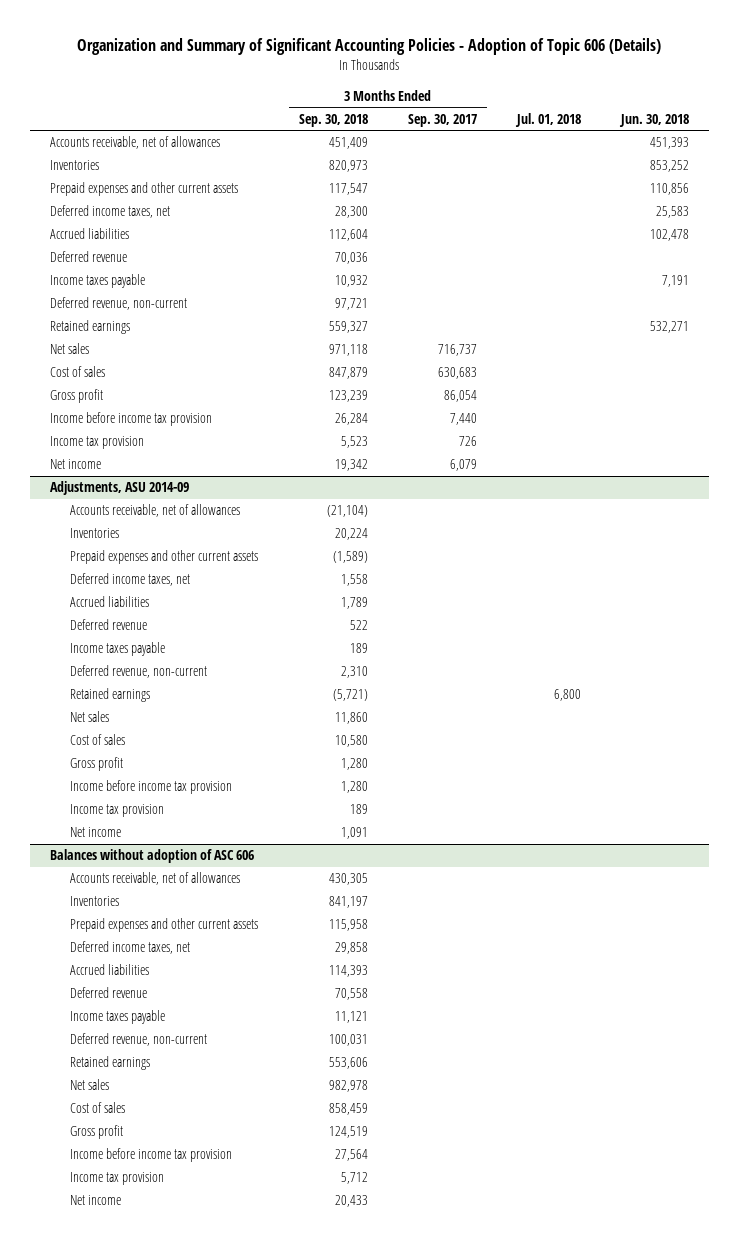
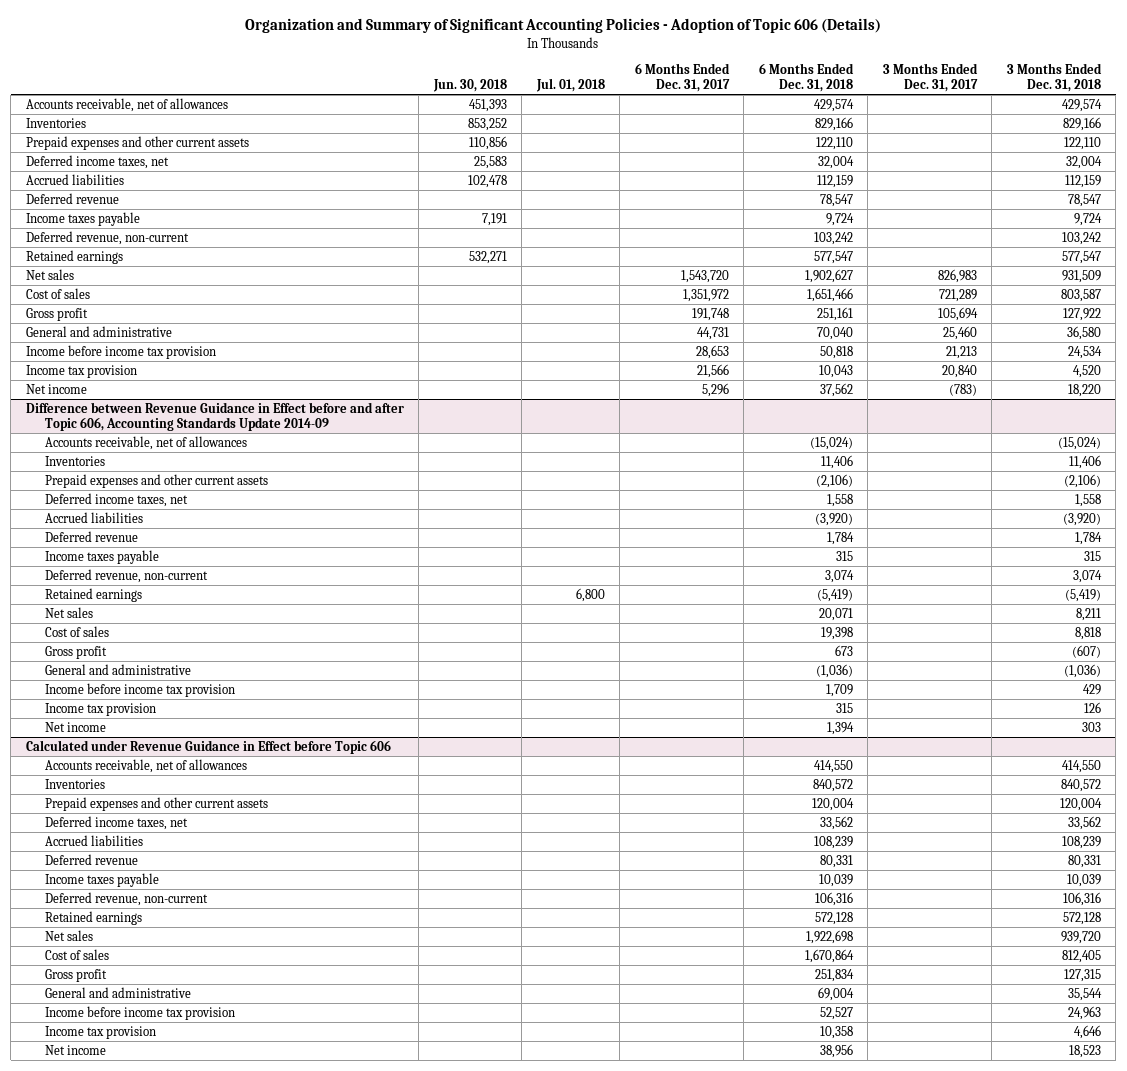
- | 3 Months Ended Sep. 30, 2018 | 3 Months Ended Sep. 30, 2017 | Jul. 01, 2018 | Jun. 30, 2018
+ | Jun. 30, 2018 | Jul. 01, 2018 | 6 Months Ended Dec. 31, 2017 | 6 Months Ended Dec. 31, 2018 | 3 Months Ended Dec. 31, 2017 | 3 Months Ended Dec. 31, 2018
+ General and administrative | | | 44,731 | 70,040 | 25,460 | 36,580
- Adjustments, ASU 2014-09
+ Difference between Revenue Guidance in Effect before and after Topic 606, Accounting Standards Update 2014-09
+ General and administrative | | | | (1,036) | | (1,036)
- Balances without adoption of ASC 606
+ Calculated under Revenue Guidance in Effect before Topic 606
+ General and administrative | | | | 69,004 | | 35,544

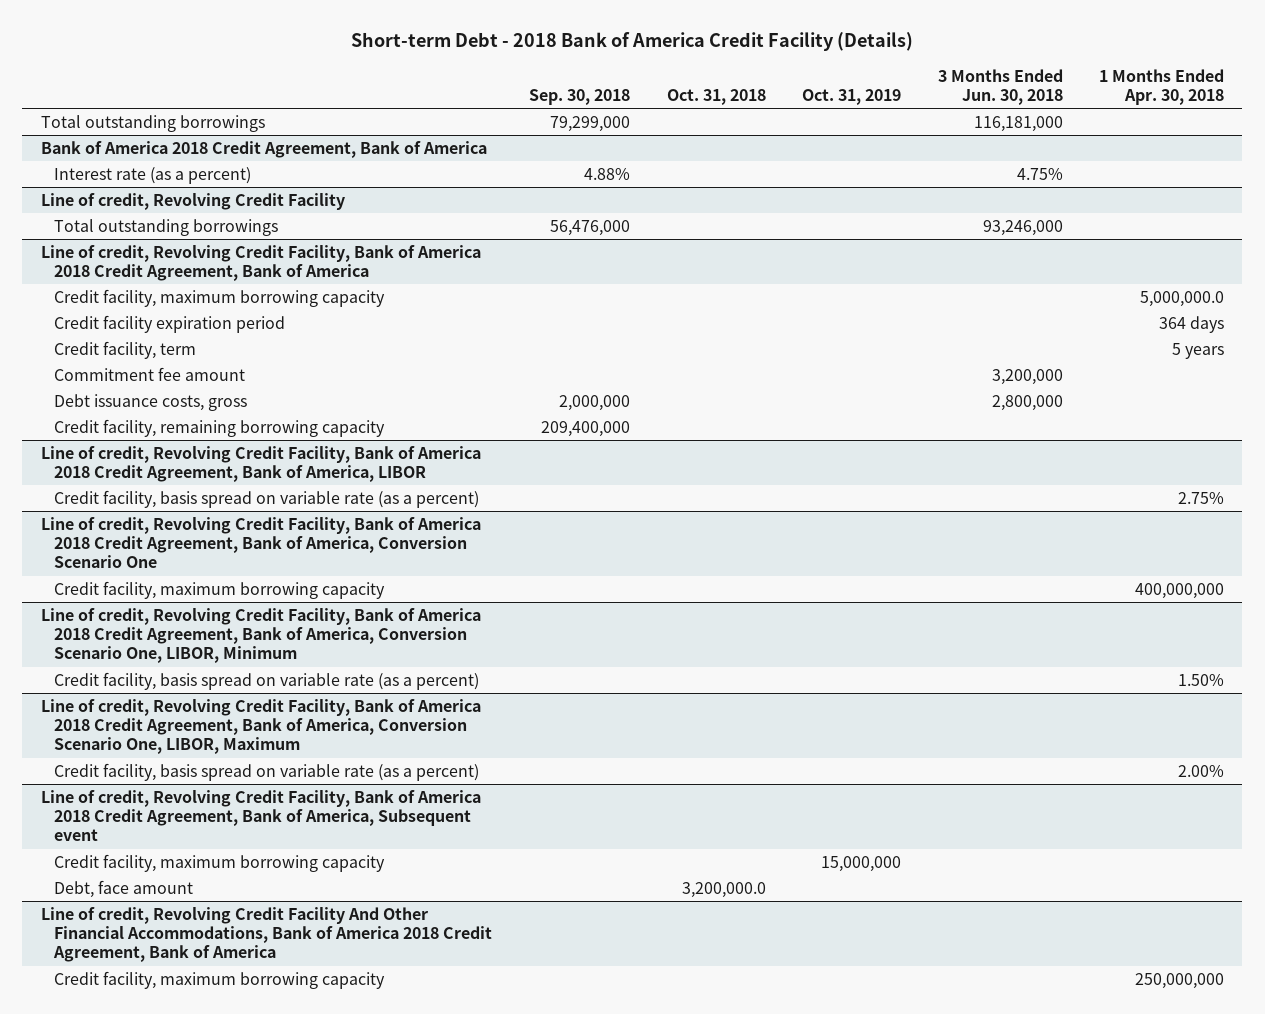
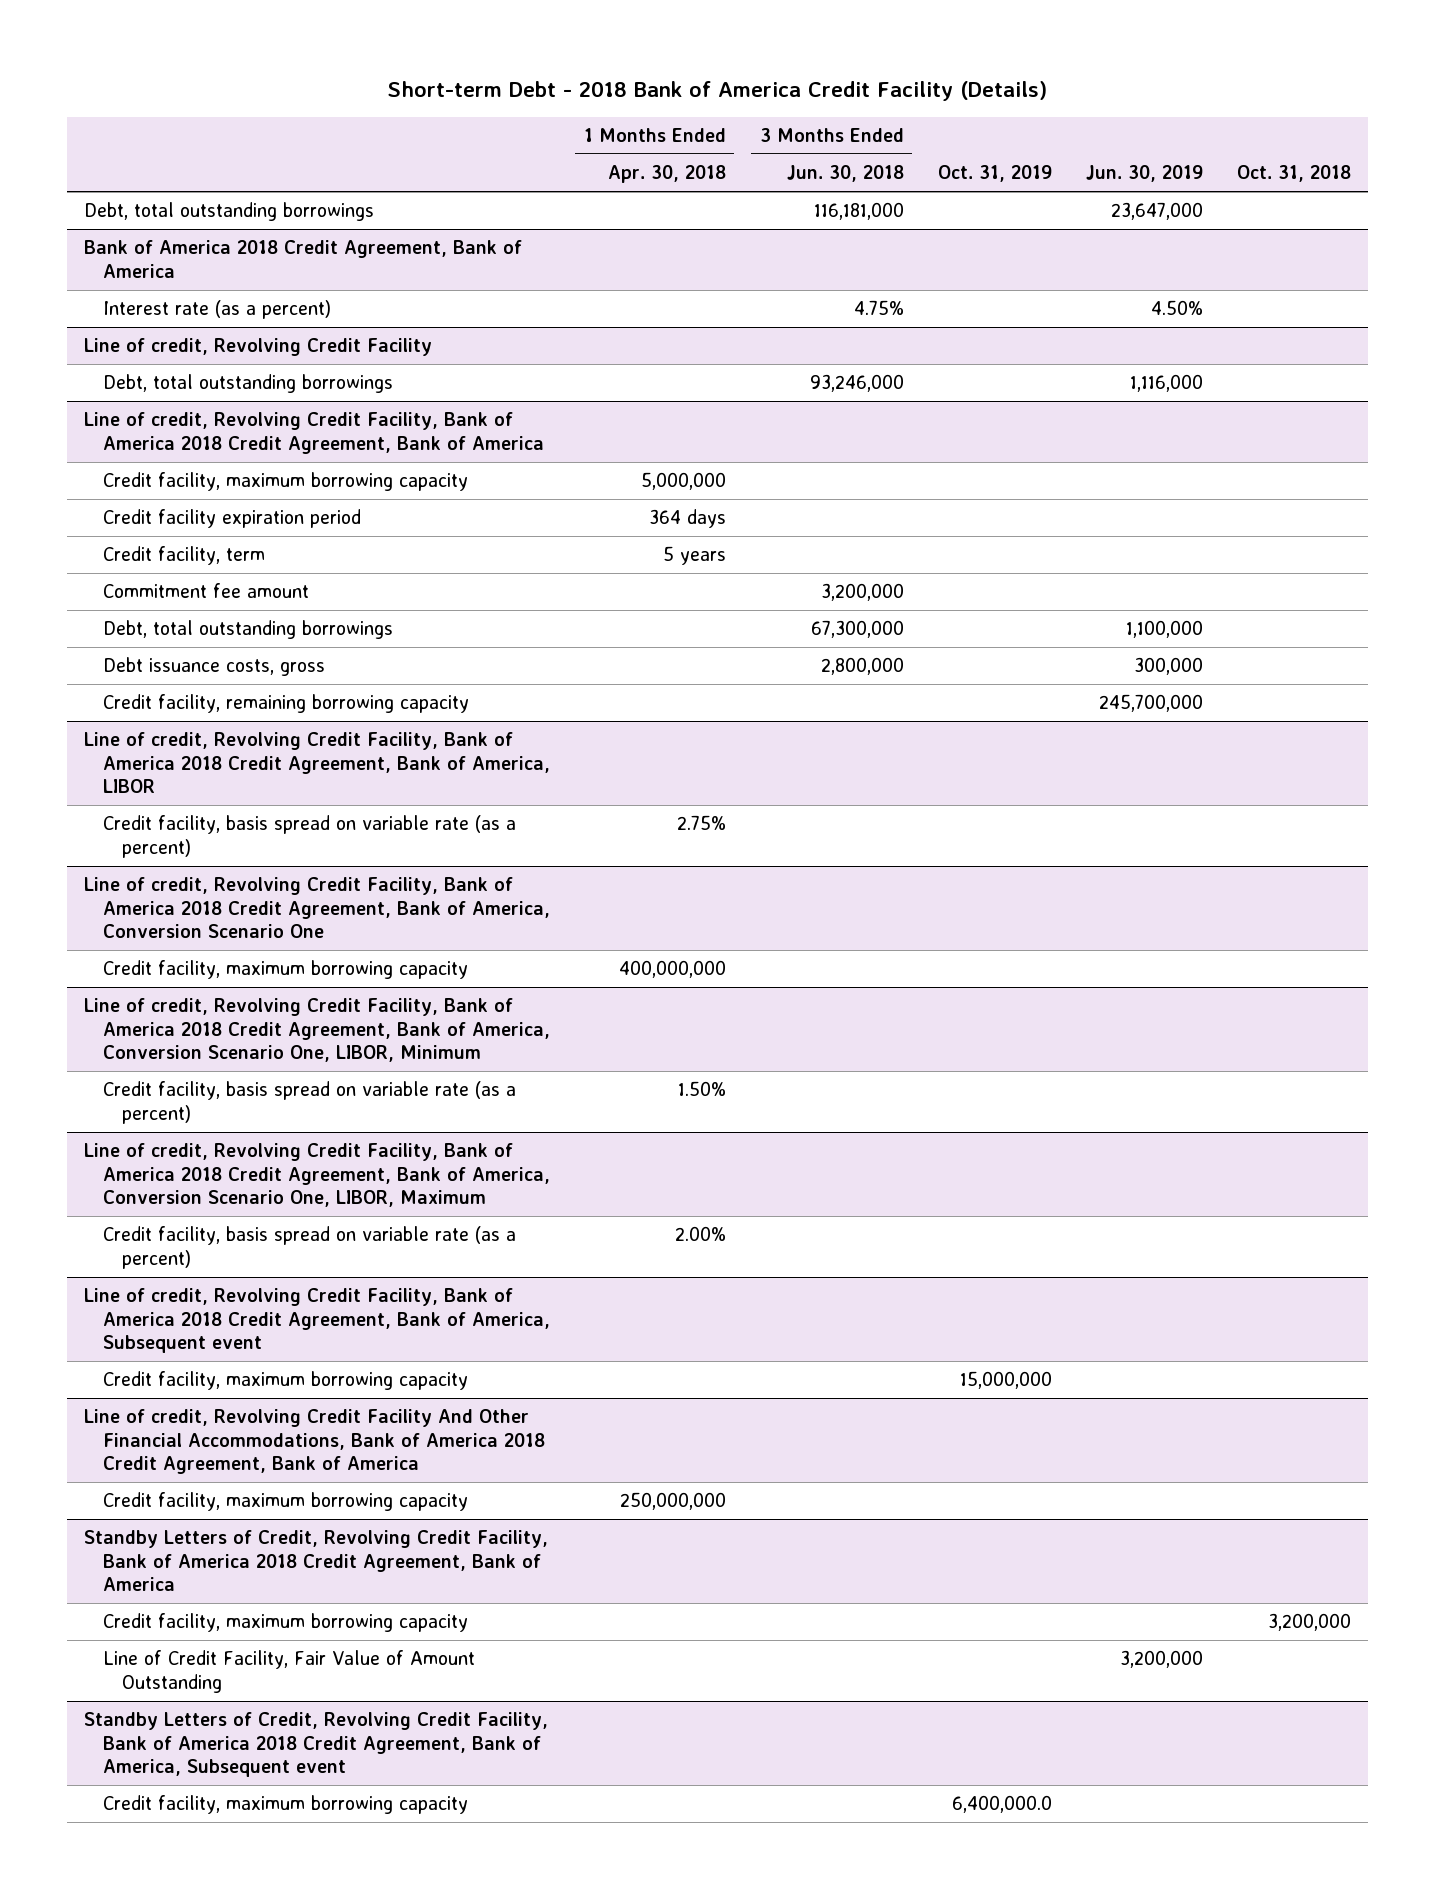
- | Sep. 30, 2018 | Oct. 31, 2018 | Oct. 31, 2019 | 3 Months Ended Jun. 30, 2018 | 1 Months Ended Apr. 30, 2018
+ | 1 Months Ended Apr. 30, 2018 | 3 Months Ended Jun. 30, 2018 | Oct. 31, 2019 | Jun. 30, 2019 | Oct. 31, 2018
- Total outstanding borrowings | 79,299,000 | | | 116,181,000 |
+ Debt, total outstanding borrowings | | 116,181,000 | | 23,647,000 |
@ Line of credit, Revolving Credit Facility
- Total outstanding borrowings | 56,476,000 | | | 93,246,000 |
+ Debt, total outstanding borrowings | | 93,246,000 | | 1,116,000 |
@ Line of credit, Revolving Credit Facility, Bank of America 2018 Credit Agreement, Bank of America
- Credit facility, maximum borrowing capacity | | | | | 5,000,000.0
+ Credit facility, maximum borrowing capacity | 5,000,000 | | | |
+ Debt, total outstanding borrowings | | 67,300,000 | | 1,100,000 |
@ Line of credit, Revolving Credit Facility, Bank of America 2018 Credit Agreement, Bank of America, Subsequent event
- Debt, face amount | | 3,200,000.0 | | |
+ Standby Letters of Credit, Revolving Credit Facility, Bank of America 2018 Credit Agreement, Bank of America
+ Credit facility, maximum borrowing capacity | | | | | 3,200,000
+ Line of Credit Facility, Fair Value of Amount Outstanding | | | | 3,200,000 |
+ Standby Letters of Credit, Revolving Credit Facility, Bank of America 2018 Credit Agreement, Bank of America, Subsequent event
+ Credit facility, maximum borrowing capacity | | | 6,400,000.0 | |

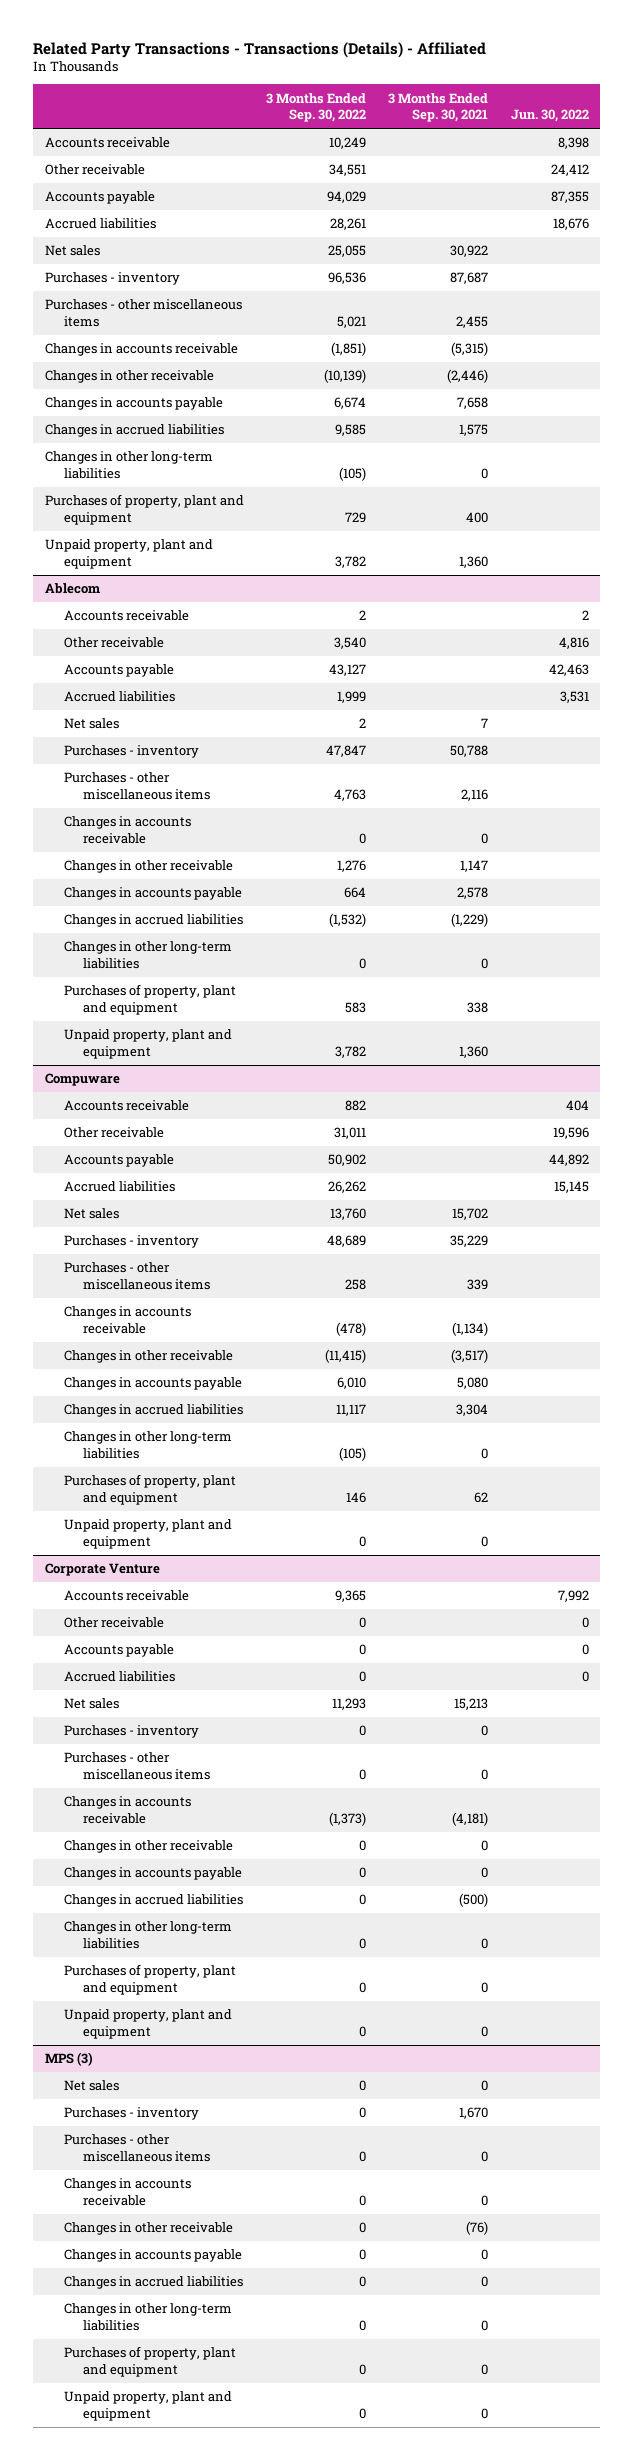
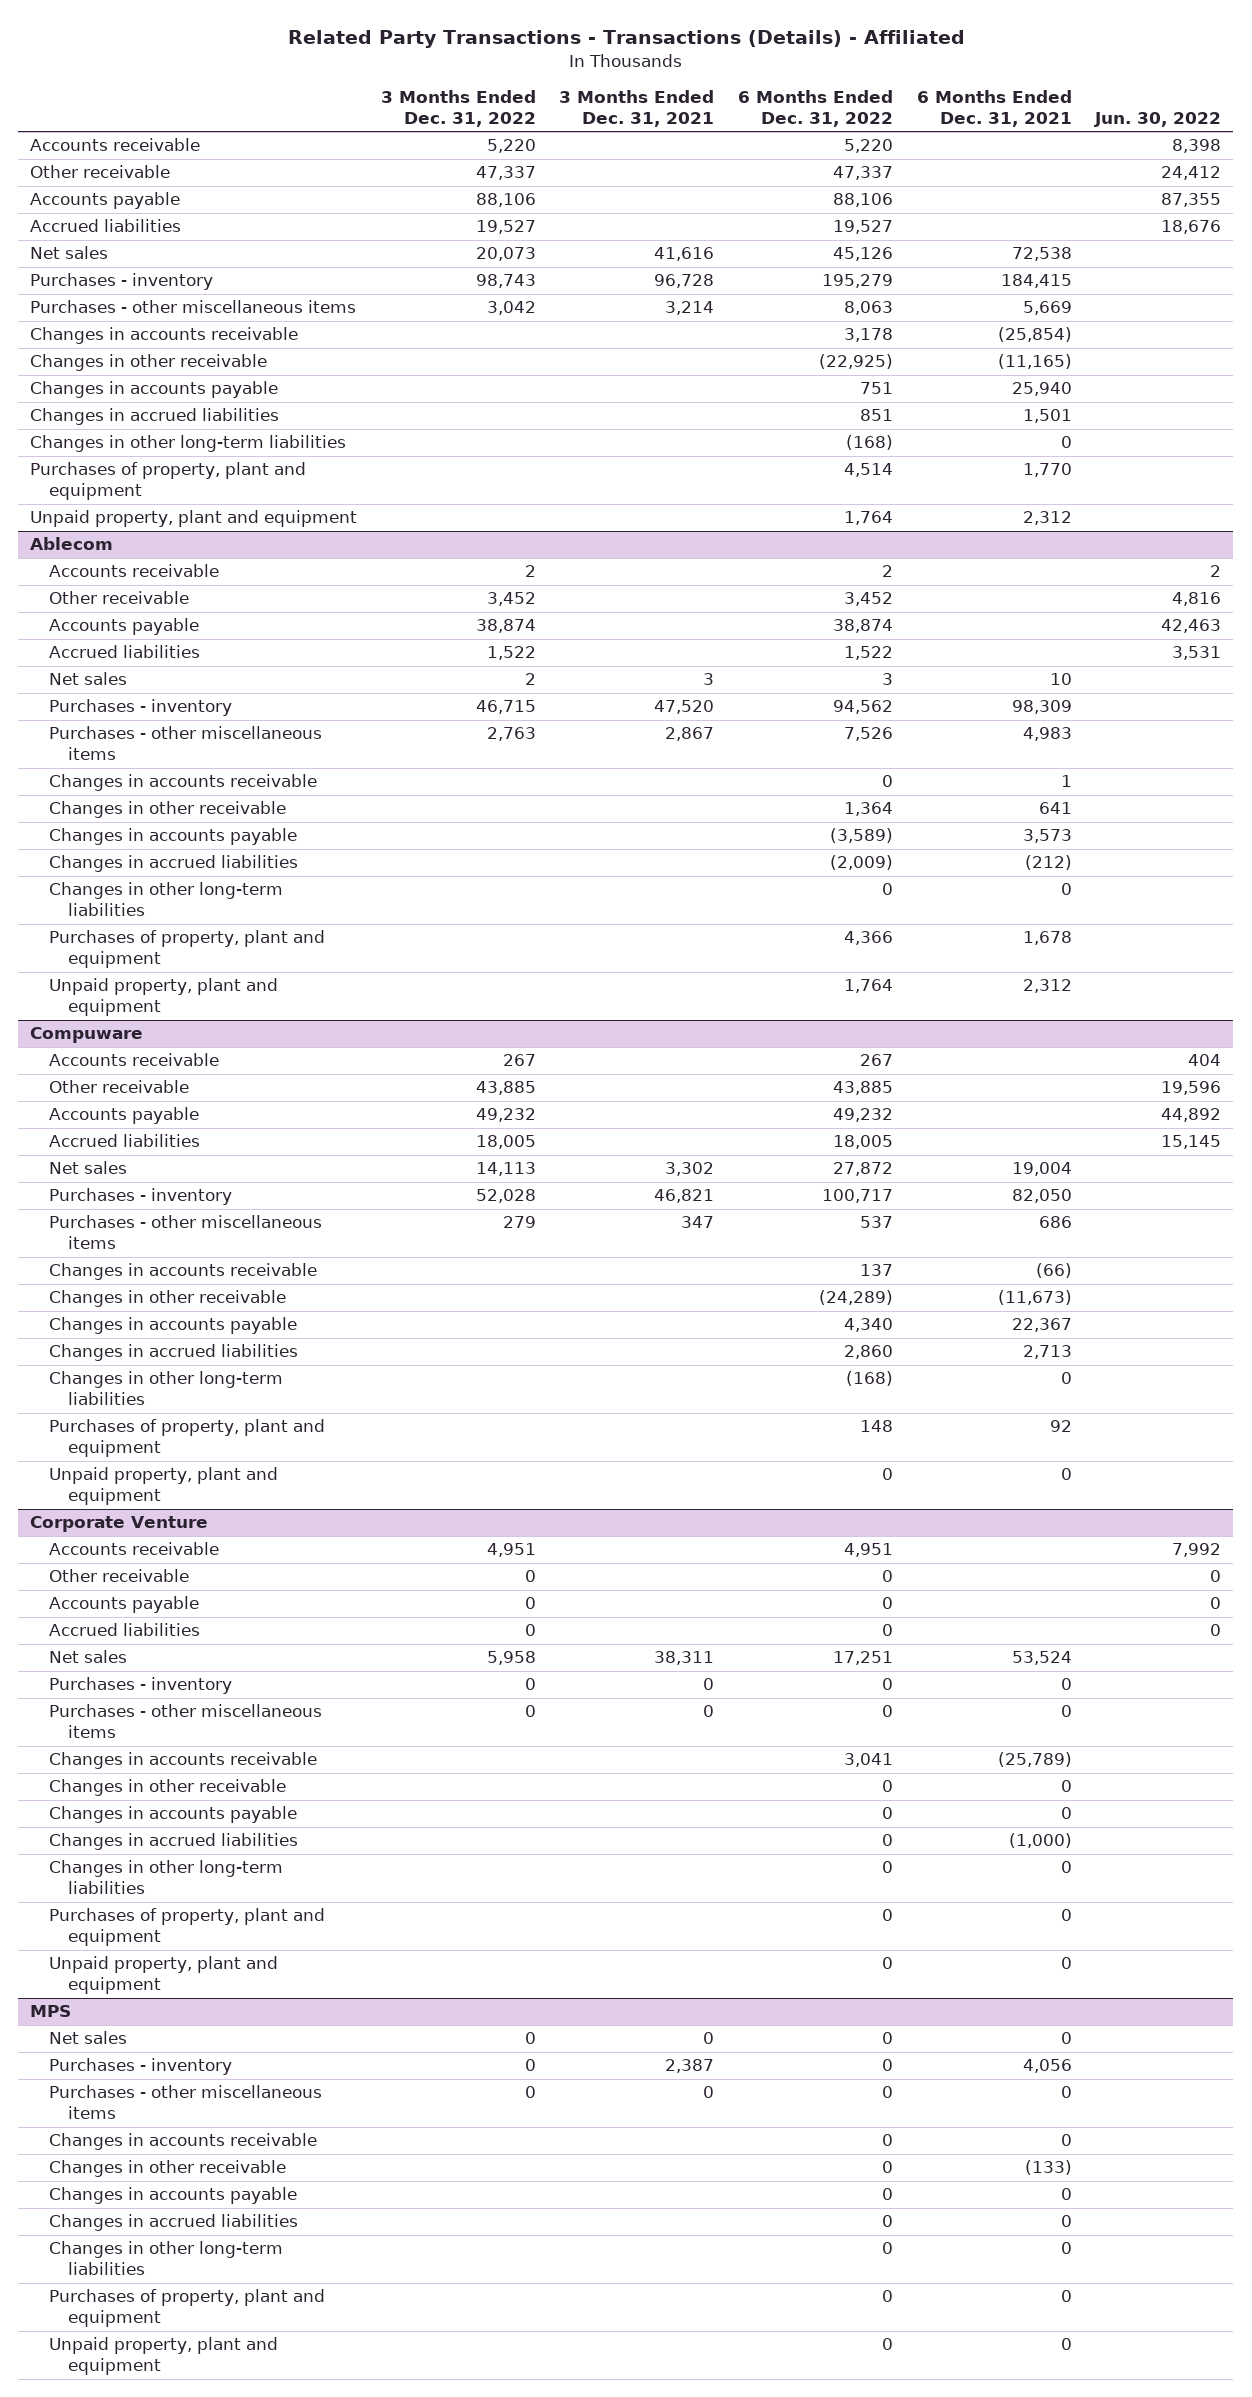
- | 3 Months Ended Sep. 30, 2022 | 3 Months Ended Sep. 30, 2021 | Jun. 30, 2022
+ | 3 Months Ended Dec. 31, 2022 | 3 Months Ended Dec. 31, 2021 | 6 Months Ended Dec. 31, 2022 | 6 Months Ended Dec. 31, 2021 | Jun. 30, 2022
- MPS (3)
+ MPS

